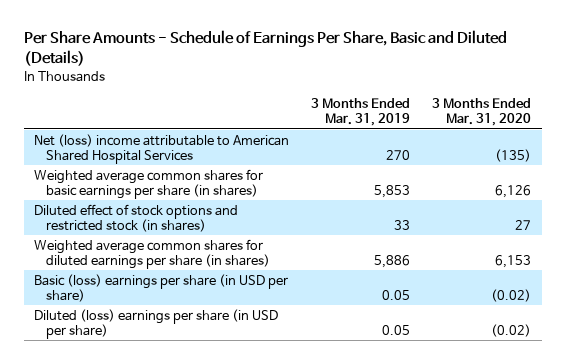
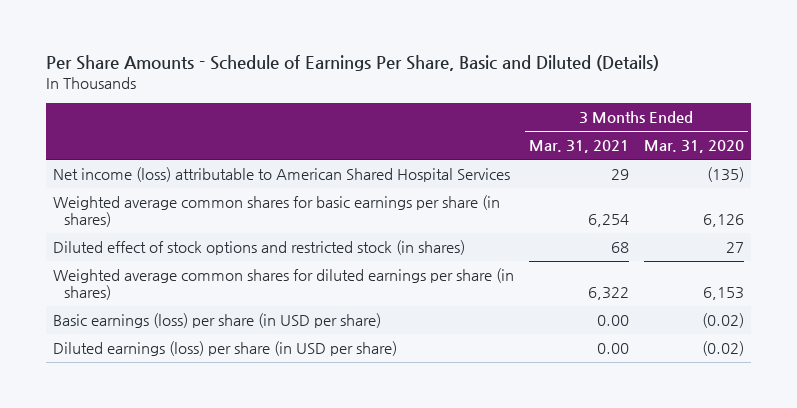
- | 3 Months Ended Mar. 31, 2019 | 3 Months Ended Mar. 31, 2020
+ | 3 Months Ended Mar. 31, 2021 | 3 Months Ended Mar. 31, 2020
- Net (loss) income attributable to American Shared Hospital Services | 270 | (135)
+ Net income (loss) attributable to American Shared Hospital Services | 29 | (135)
- Basic (loss) earnings per share (in USD per share) | 0.05 | (0.02)
- Diluted (loss) earnings per share (in USD per share) | 0.05 | (0.02)
+ Basic earnings (loss) per share (in USD per share) | 0.00 | (0.02)
+ Diluted earnings (loss) per share (in USD per share) | 0.00 | (0.02)

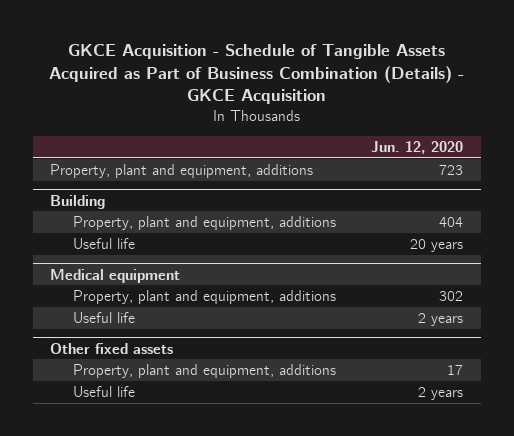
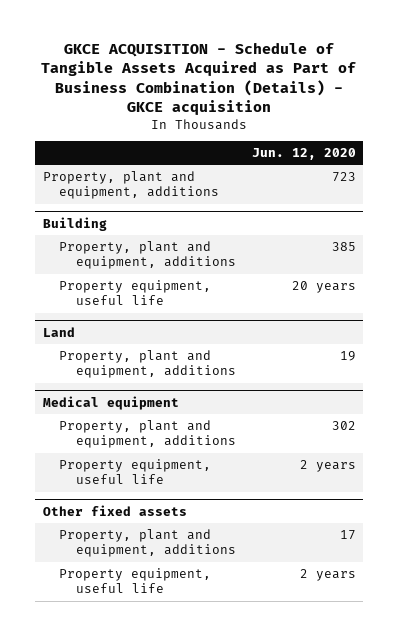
- GKCE Acquisition - Schedule of Tangible Assets Acquired as Part of Business Combination (Details) - GKCE Acquisition
+ GKCE ACQUISITION - Schedule of Tangible Assets Acquired as Part of Business Combination (Details) - GKCE acquisition
@ Building
- Property, plant and equipment, additions | 404
- Useful life | 20 years
+ Property, plant and equipment, additions | 385
+ Property equipment, useful life | 20 years
+ Land
+ Property, plant and equipment, additions | 19
@ Medical equipment
- Useful life | 2 years
+ Property equipment, useful life | 2 years
@ Other fixed assets
- Useful life | 2 years
+ Property equipment, useful life | 2 years

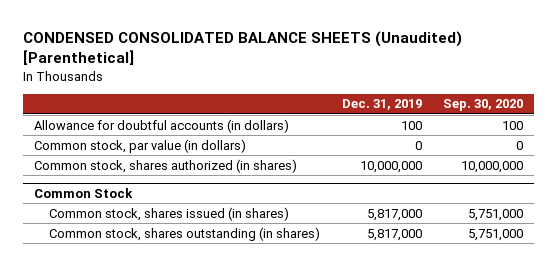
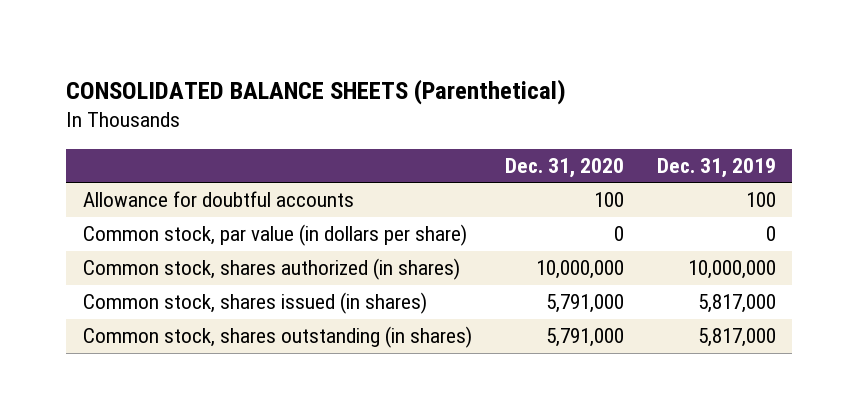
- CONDENSED CONSOLIDATED BALANCE SHEETS (Unaudited) [Parenthetical]
+ CONSOLIDATED BALANCE SHEETS (Parenthetical)
- | Dec. 31, 2019 | Sep. 30, 2020
+ | Dec. 31, 2020 | Dec. 31, 2019
- Allowance for doubtful accounts (in dollars) | 100 | 100
- Common stock, par value (in dollars) | 0 | 0
+ Allowance for doubtful accounts | 100 | 100
+ Common stock, par value (in dollars per share) | 0 | 0
- Common Stock

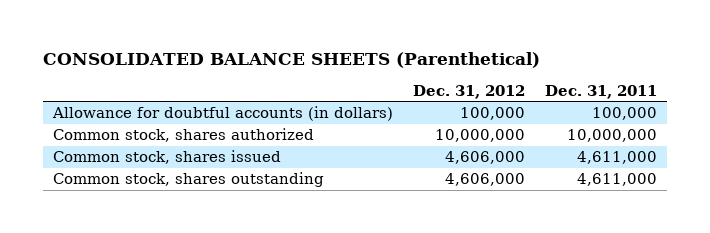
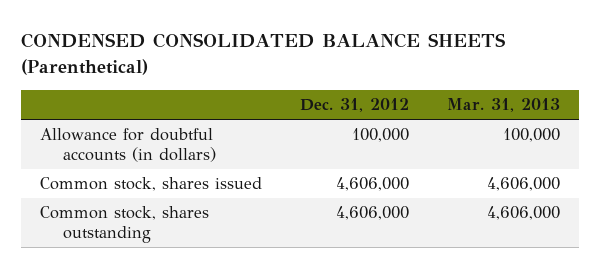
- CONSOLIDATED BALANCE SHEETS (Parenthetical)
+ CONDENSED CONSOLIDATED BALANCE SHEETS (Parenthetical)
- | Dec. 31, 2012 | Dec. 31, 2011
+ | Dec. 31, 2012 | Mar. 31, 2013
- Common stock, shares authorized | 10,000,000 | 10,000,000

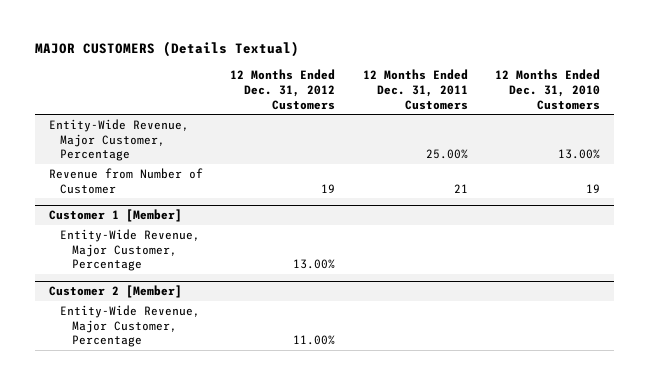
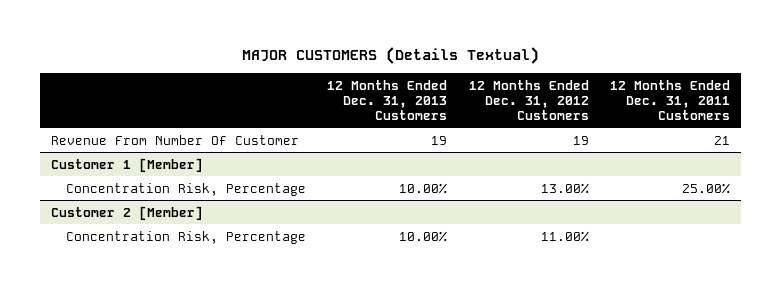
- | 12 Months Ended Dec. 31, 2012 Customers | 12 Months Ended Dec. 31, 2011 Customers | 12 Months Ended Dec. 31, 2010 Customers
+ | 12 Months Ended Dec. 31, 2013 Customers | 12 Months Ended Dec. 31, 2012 Customers | 12 Months Ended Dec. 31, 2011 Customers
- Entity-Wide Revenue, Major Customer, Percentage | | 25.00% | 13.00%
- Revenue from Number of Customer | 19 | 21 | 19
+ Revenue From Number Of Customer | 19 | 19 | 21
@ Customer 1 [Member]
- Entity-Wide Revenue, Major Customer, Percentage | 13.00% | |
+ Concentration Risk, Percentage | 10.00% | 13.00% | 25.00%
@ Customer 2 [Member]
- Entity-Wide Revenue, Major Customer, Percentage | 11.00% | |
+ Concentration Risk, Percentage | 10.00% | 11.00% |

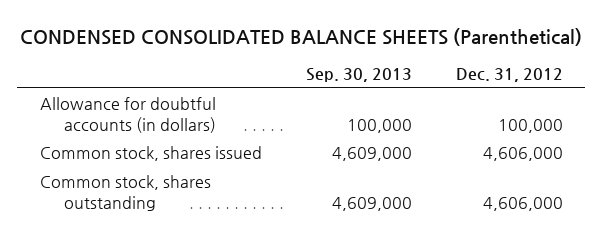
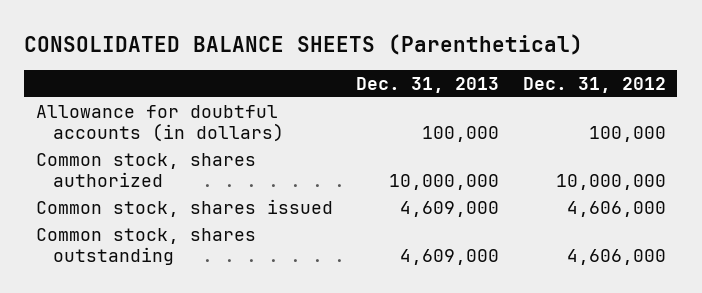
- CONDENSED CONSOLIDATED BALANCE SHEETS (Parenthetical)
+ CONSOLIDATED BALANCE SHEETS (Parenthetical)
- | Sep. 30, 2013 | Dec. 31, 2012
+ | Dec. 31, 2013 | Dec. 31, 2012
+ Common stock, shares authorized | 10,000,000 | 10,000,000

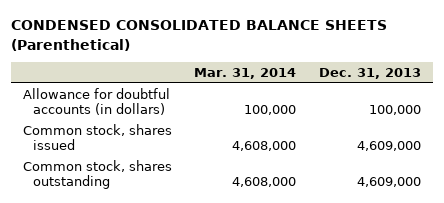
- CONSOLIDATED BALANCE SHEETS (Parenthetical)
+ CONDENSED CONSOLIDATED BALANCE SHEETS (Parenthetical)
- | Dec. 31, 2013 | Dec. 31, 2012
+ | Mar. 31, 2014 | Dec. 31, 2013
- Common stock, shares authorized | 10,000,000 | 10,000,000

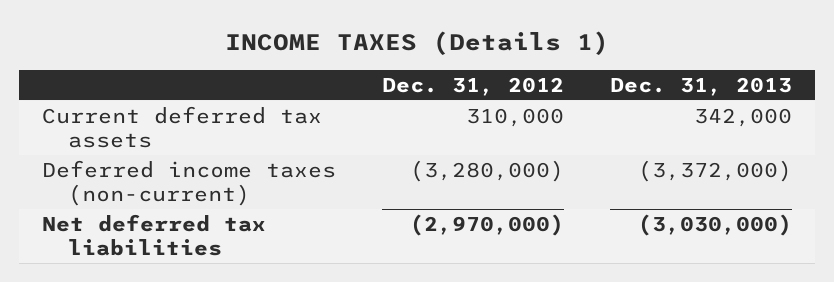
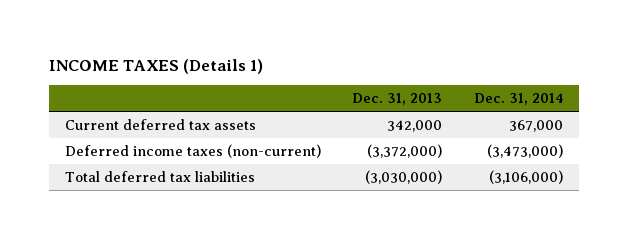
- | Dec. 31, 2012 | Dec. 31, 2013
+ | Dec. 31, 2013 | Dec. 31, 2014
- Net deferred tax liabilities | (2,970,000) | (3,030,000)
+ Total deferred tax liabilities | (3,030,000) | (3,106,000)

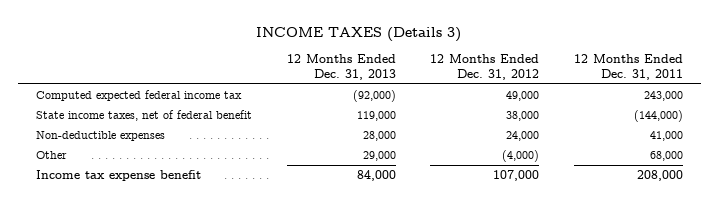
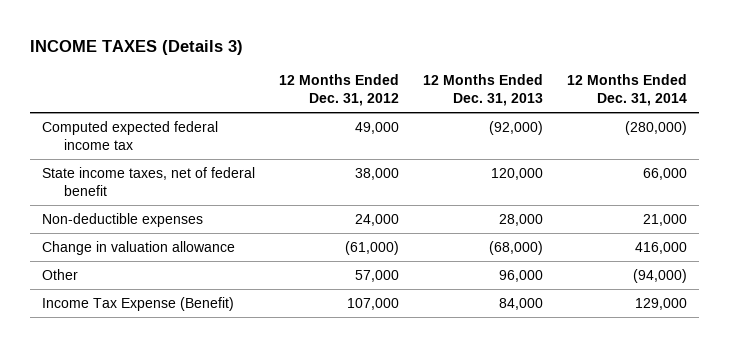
- | 12 Months Ended Dec. 31, 2013 | 12 Months Ended Dec. 31, 2012 | 12 Months Ended Dec. 31, 2011
+ | 12 Months Ended Dec. 31, 2012 | 12 Months Ended Dec. 31, 2013 | 12 Months Ended Dec. 31, 2014
- State income taxes, net of federal benefit | 119,000 | 38,000 | (144,000)
+ State income taxes, net of federal benefit | 38,000 | 120,000 | 66,000
- Other | 29,000 | (4,000) | 68,000
- Income tax expense benefit | 84,000 | 107,000 | 208,000
+ Change in valuation allowance | (61,000) | (68,000) | 416,000
+ Other | 57,000 | 96,000 | (94,000)
+ Income Tax Expense (Benefit) | 107,000 | 84,000 | 129,000

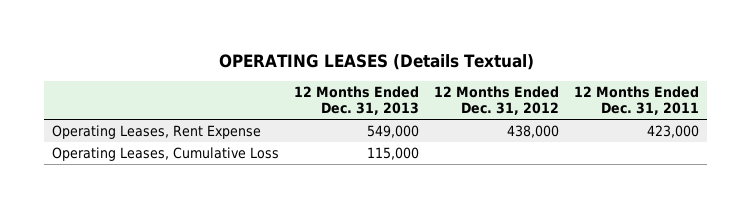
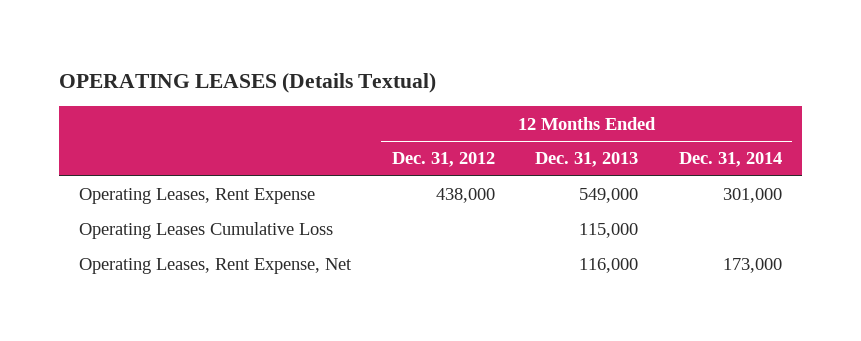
- | 12 Months Ended Dec. 31, 2013 | 12 Months Ended Dec. 31, 2012 | 12 Months Ended Dec. 31, 2011
+ | 12 Months Ended Dec. 31, 2012 | 12 Months Ended Dec. 31, 2013 | 12 Months Ended Dec. 31, 2014
- Operating Leases, Cumulative Loss | 115,000 | |
+ Operating Leases Cumulative Loss | | 115,000 |
+ Operating Leases, Rent Expense, Net | | 116,000 | 173,000

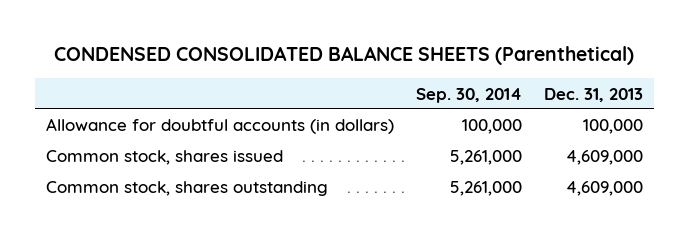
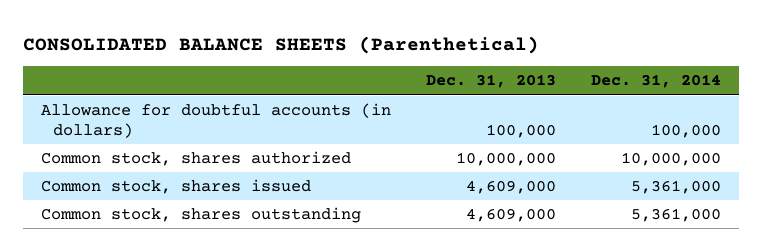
- CONDENSED CONSOLIDATED BALANCE SHEETS (Parenthetical)
+ CONSOLIDATED BALANCE SHEETS (Parenthetical)
- | Sep. 30, 2014 | Dec. 31, 2013
+ | Dec. 31, 2013 | Dec. 31, 2014
+ Common stock, shares authorized | 10,000,000 | 10,000,000

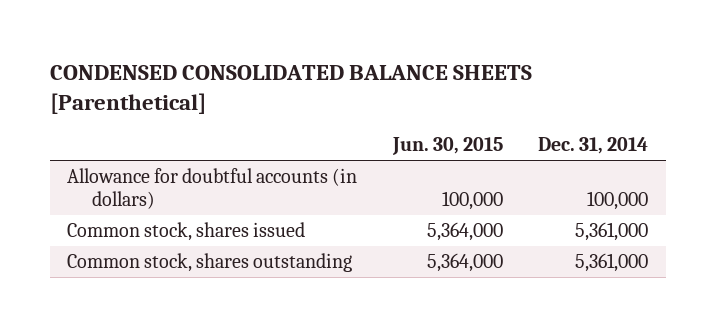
- CONSOLIDATED BALANCE SHEETS (Parenthetical)
+ CONDENSED CONSOLIDATED BALANCE SHEETS [Parenthetical]
- | Dec. 31, 2013 | Dec. 31, 2014
+ | Jun. 30, 2015 | Dec. 31, 2014
- Common stock, shares authorized | 10,000,000 | 10,000,000

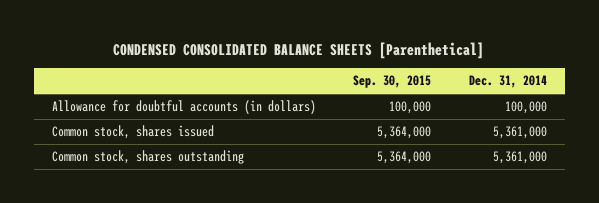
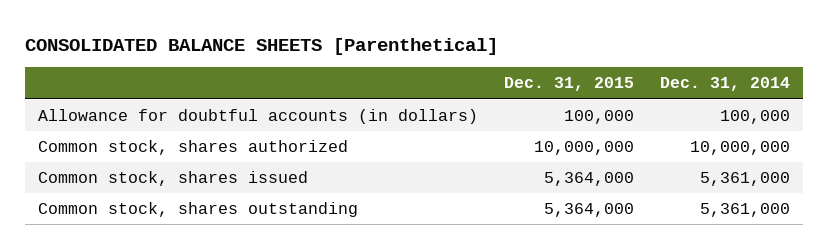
- CONDENSED CONSOLIDATED BALANCE SHEETS [Parenthetical]
+ CONSOLIDATED BALANCE SHEETS [Parenthetical]
- | Sep. 30, 2015 | Dec. 31, 2014
+ | Dec. 31, 2015 | Dec. 31, 2014
+ Common stock, shares authorized | 10,000,000 | 10,000,000

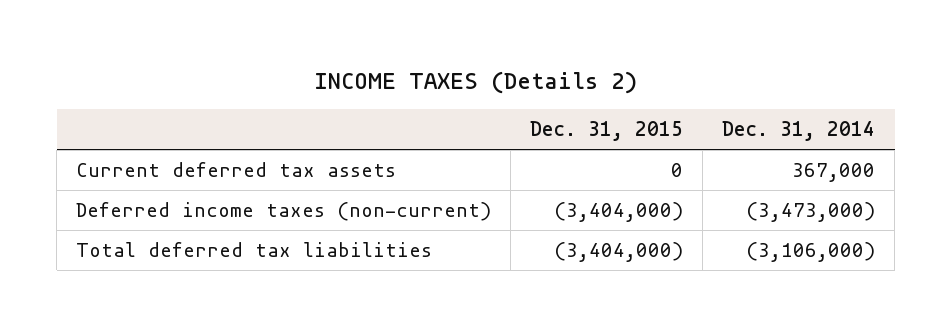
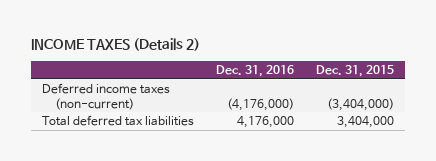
- | Dec. 31, 2015 | Dec. 31, 2014
+ | Dec. 31, 2016 | Dec. 31, 2015
- Current deferred tax assets | 0 | 367,000
- Total deferred tax liabilities | (3,404,000) | (3,106,000)
+ Total deferred tax liabilities | 4,176,000 | 3,404,000

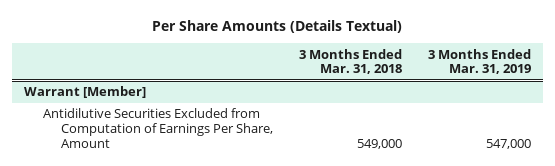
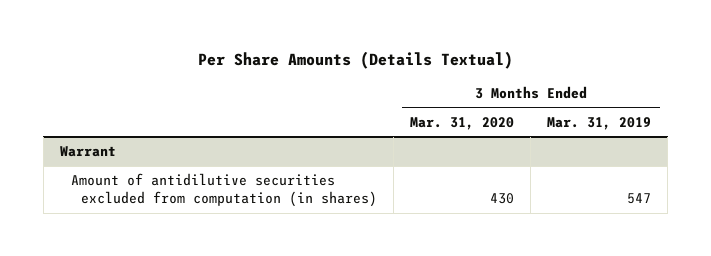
- | 3 Months Ended Mar. 31, 2018 | 3 Months Ended Mar. 31, 2019
+ | 3 Months Ended Mar. 31, 2020 | 3 Months Ended Mar. 31, 2019
- Warrant [Member]
- Antidilutive Securities Excluded from Computation of Earnings Per Share, Amount | 549,000 | 547,000
+ Warrant
+ Amount of antidilutive securities excluded from computation (in shares) | 430 | 547

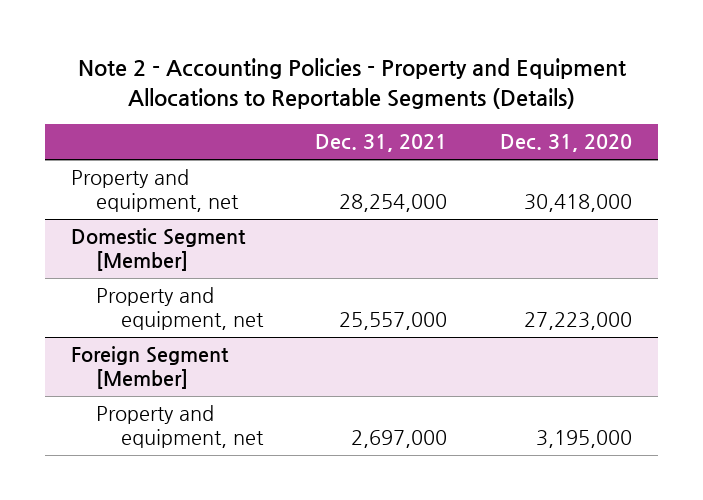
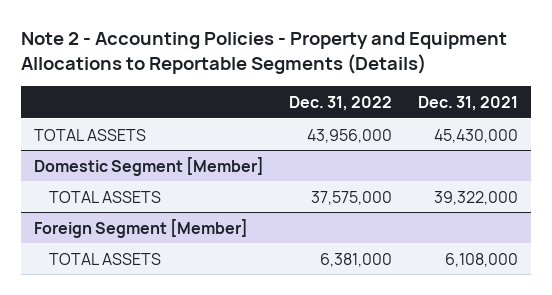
- | Dec. 31, 2021 | Dec. 31, 2020
+ | Dec. 31, 2022 | Dec. 31, 2021
- Property and equipment, net | 28,254,000 | 30,418,000
+ TOTAL ASSETS | 43,956,000 | 45,430,000
@ Domestic Segment [Member]
- Property and equipment, net | 25,557,000 | 27,223,000
+ TOTAL ASSETS | 37,575,000 | 39,322,000
@ Foreign Segment [Member]
- Property and equipment, net | 2,697,000 | 3,195,000
+ TOTAL ASSETS | 6,381,000 | 6,108,000

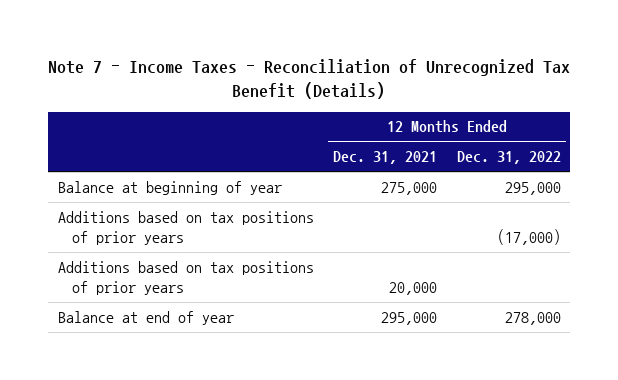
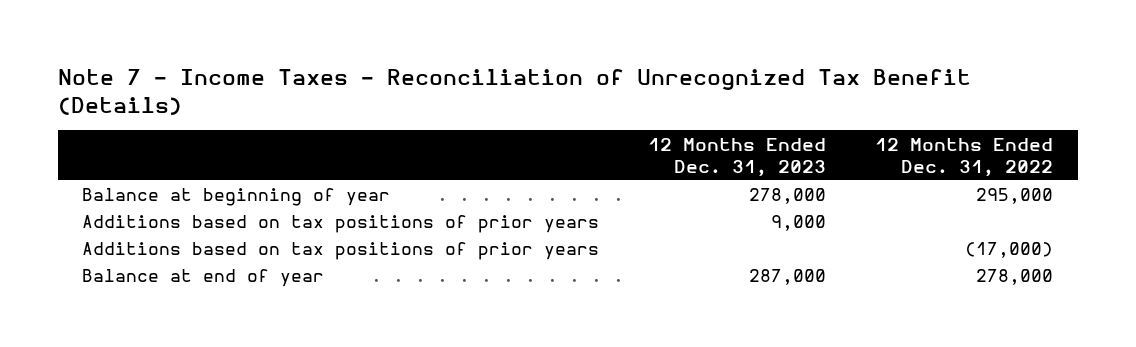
- | 12 Months Ended Dec. 31, 2021 | 12 Months Ended Dec. 31, 2022
+ | 12 Months Ended Dec. 31, 2023 | 12 Months Ended Dec. 31, 2022
moved down: Additions based on tax positions of prior years | | (17,000)

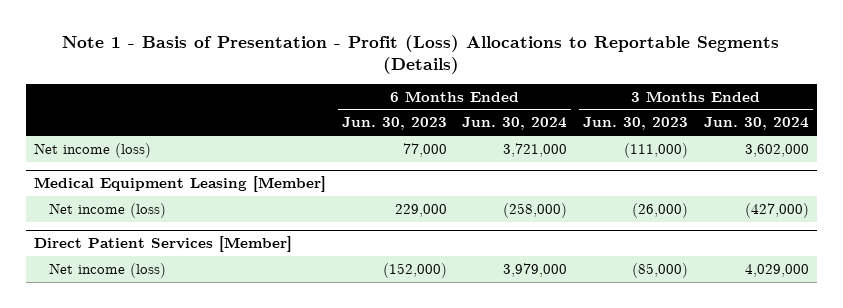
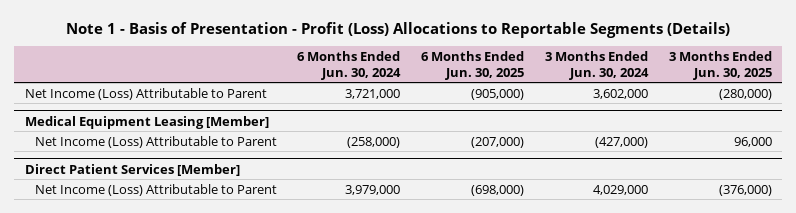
- | 6 Months Ended Jun. 30, 2023 | 6 Months Ended Jun. 30, 2024 | 3 Months Ended Jun. 30, 2023 | 3 Months Ended Jun. 30, 2024
+ | 6 Months Ended Jun. 30, 2024 | 6 Months Ended Jun. 30, 2025 | 3 Months Ended Jun. 30, 2024 | 3 Months Ended Jun. 30, 2025
- Net income (loss) | 77,000 | 3,721,000 | (111,000) | 3,602,000
+ Net Income (Loss) Attributable to Parent | 3,721,000 | (905,000) | 3,602,000 | (280,000)
@ Medical Equipment Leasing [Member]
- Net income (loss) | 229,000 | (258,000) | (26,000) | (427,000)
+ Net Income (Loss) Attributable to Parent | (258,000) | (207,000) | (427,000) | 96,000
@ Direct Patient Services [Member]
- Net income (loss) | (152,000) | 3,979,000 | (85,000) | 4,029,000
+ Net Income (Loss) Attributable to Parent | 3,979,000 | (698,000) | 4,029,000 | (376,000)

